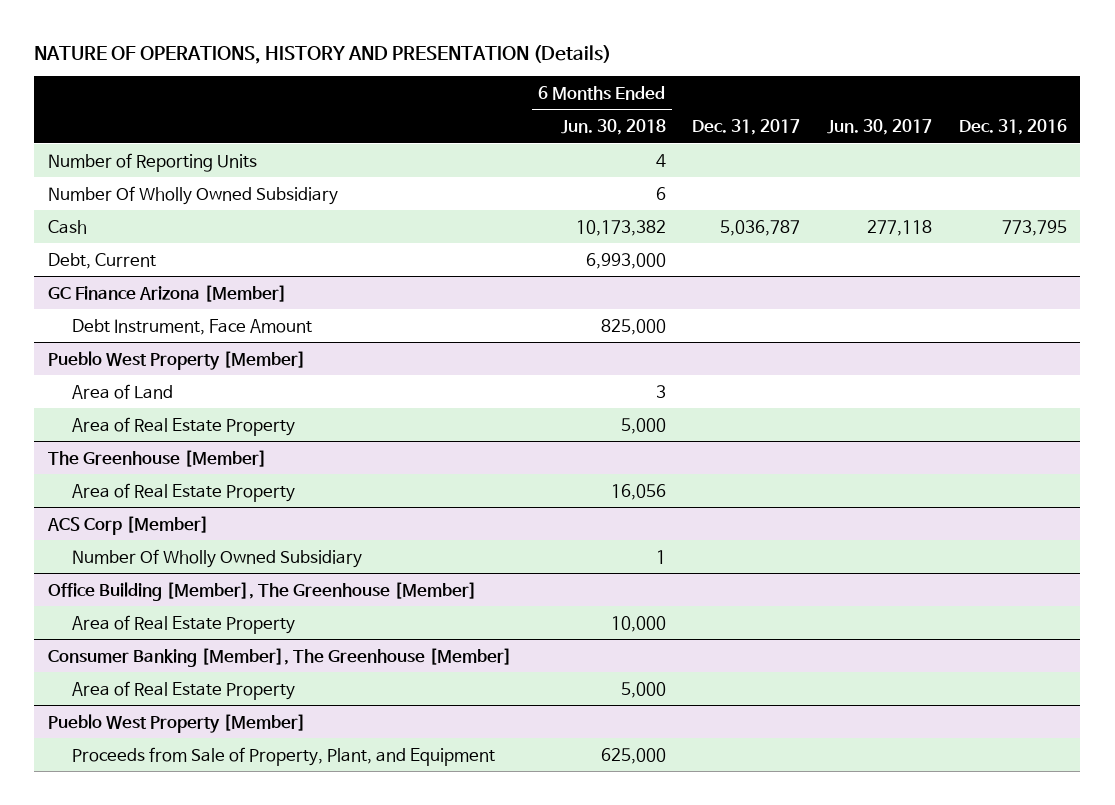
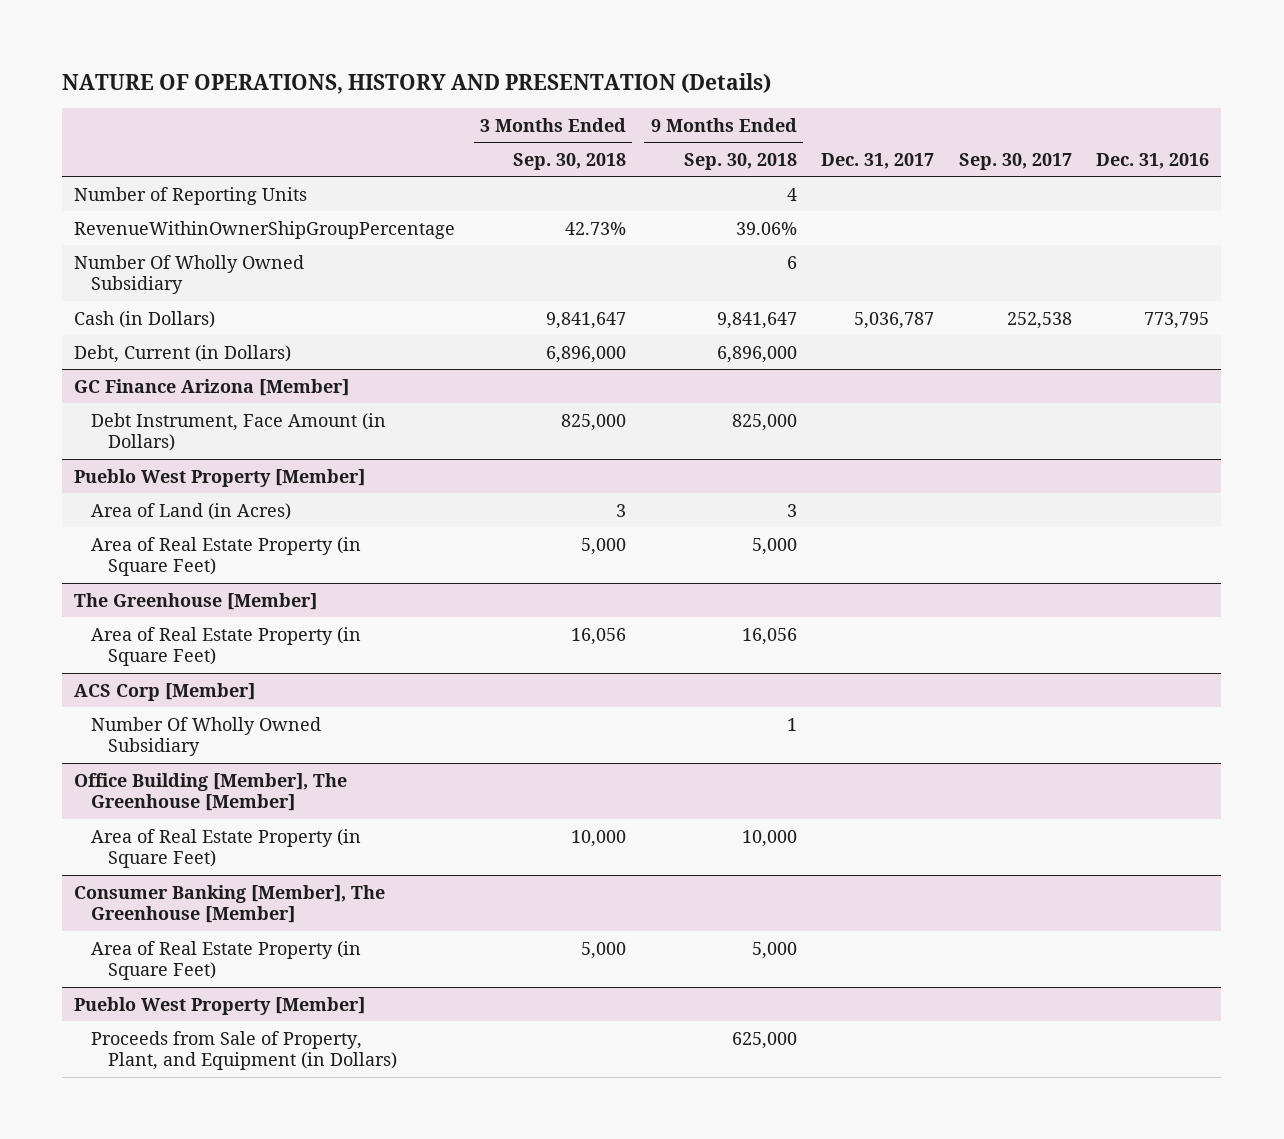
- | 6 Months Ended Jun. 30, 2018 | Dec. 31, 2017 | Jun. 30, 2017 | Dec. 31, 2016
+ | 3 Months Ended Sep. 30, 2018 | 9 Months Ended Sep. 30, 2018 | Dec. 31, 2017 | Sep. 30, 2017 | Dec. 31, 2016
+ RevenueWithinOwnerShipGroupPercentage | 42.73% | 39.06% | | |
- Cash | 10,173,382 | 5,036,787 | 277,118 | 773,795
- Debt, Current | 6,993,000 | | |
+ Cash (in Dollars) | 9,841,647 | 9,841,647 | 5,036,787 | 252,538 | 773,795
+ Debt, Current (in Dollars) | 6,896,000 | 6,896,000 | | |
@ GC Finance Arizona [Member]
- Debt Instrument, Face Amount | 825,000 | | |
+ Debt Instrument, Face Amount (in Dollars) | 825,000 | 825,000 | | |
@ Pueblo West Property [Member]
- Area of Land | 3 | | |
- Area of Real Estate Property | 5,000 | | |
+ Area of Land (in Acres) | 3 | 3 | | |
+ Area of Real Estate Property (in Square Feet) | 5,000 | 5,000 | | |
@ The Greenhouse [Member]
- Area of Real Estate Property | 16,056 | | |
+ Area of Real Estate Property (in Square Feet) | 16,056 | 16,056 | | |
@ Office Building [Member], The Greenhouse [Member]
- Area of Real Estate Property | 10,000 | | |
+ Area of Real Estate Property (in Square Feet) | 10,000 | 10,000 | | |
@ Consumer Banking [Member], The Greenhouse [Member]
- Area of Real Estate Property | 5,000 | | |
+ Area of Real Estate Property (in Square Feet) | 5,000 | 5,000 | | |
@ Pueblo West Property [Member]
- Proceeds from Sale of Property, Plant, and Equipment | 625,000 | | |
+ Proceeds from Sale of Property, Plant, and Equipment (in Dollars) | | 625,000 | | |

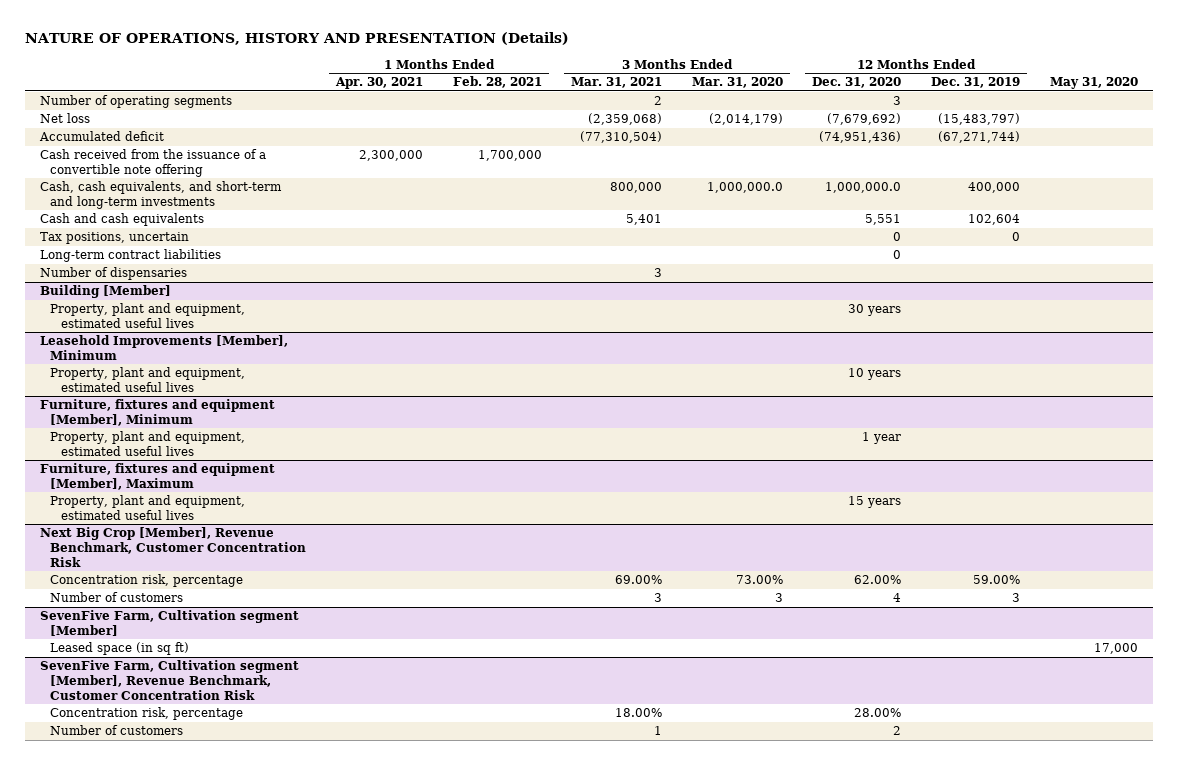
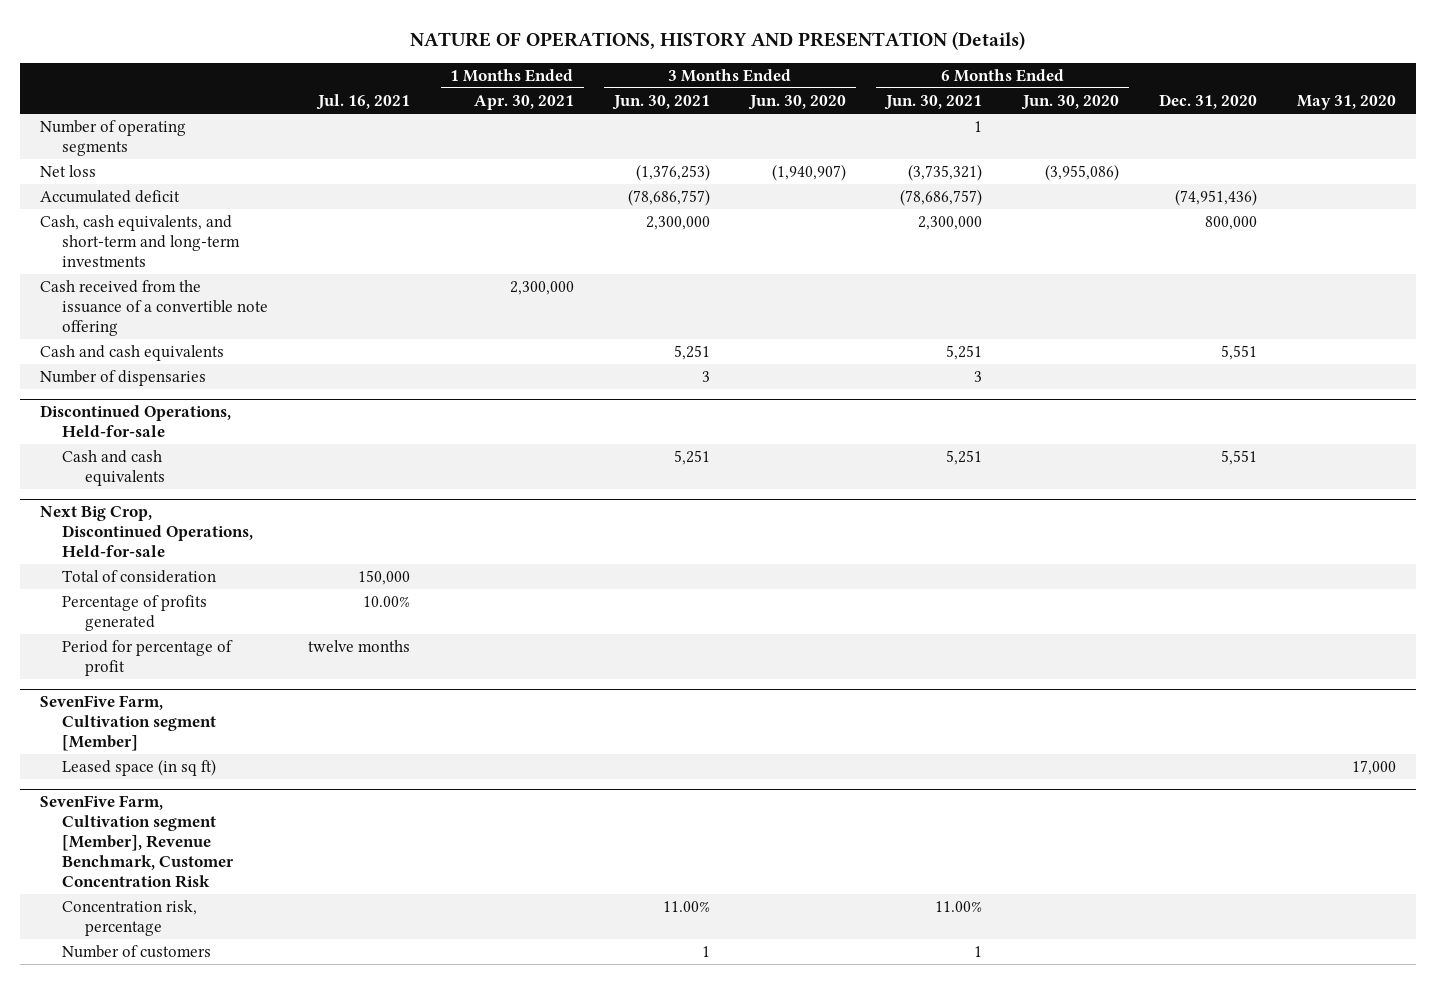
- | 1 Months Ended Apr. 30, 2021 | 1 Months Ended Feb. 28, 2021 | 3 Months Ended Mar. 31, 2021 | 3 Months Ended Mar. 31, 2020 | 12 Months Ended Dec. 31, 2020 | 12 Months Ended Dec. 31, 2019 | May 31, 2020
+ | Jul. 16, 2021 | 1 Months Ended Apr. 30, 2021 | 3 Months Ended Jun. 30, 2021 | 3 Months Ended Jun. 30, 2020 | 6 Months Ended Jun. 30, 2021 | 6 Months Ended Jun. 30, 2020 | Dec. 31, 2020 | May 31, 2020
moved down: Cash received from the issuance of a convertible note offering | | 2,300,000 | | | | | |
- Tax positions, uncertain | | | | | 0 | 0 |
- Long-term contract liabilities | | | | | 0 | |
- Building [Member]
- Property, plant and equipment, estimated useful lives | | | | | 30 years | |
- Leasehold Improvements [Member], Minimum
- Property, plant and equipment, estimated useful lives | | | | | 10 years | |
- Furniture, fixtures and equipment [Member], Minimum
- Property, plant and equipment, estimated useful lives | | | | | 1 year | |
- Furniture, fixtures and equipment [Member], Maximum
- Property, plant and equipment, estimated useful lives | | | | | 15 years | |
- Next Big Crop [Member], Revenue Benchmark, Customer Concentration Risk
- Concentration risk, percentage | | | 69.00% | 73.00% | 62.00% | 59.00% |
- Number of customers | | | 3 | 3 | 4 | 3 |
+ Discontinued Operations, Held-for-sale
+ Cash and cash equivalents | | | 5,251 | | 5,251 | | 5,551 |
+ Next Big Crop, Discontinued Operations, Held-for-sale
+ Total of consideration | 150,000 | | | | | | |
+ Percentage of profits generated | 10.00% | | | | | | |
+ Period for percentage of profit | twelve months | | | | | | |

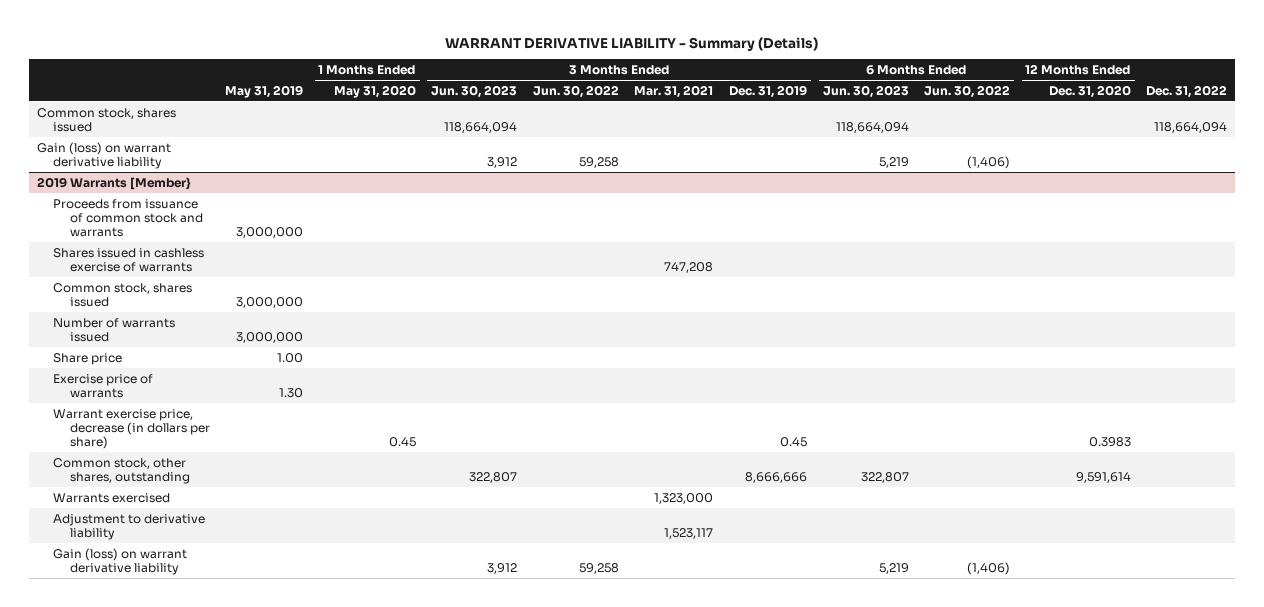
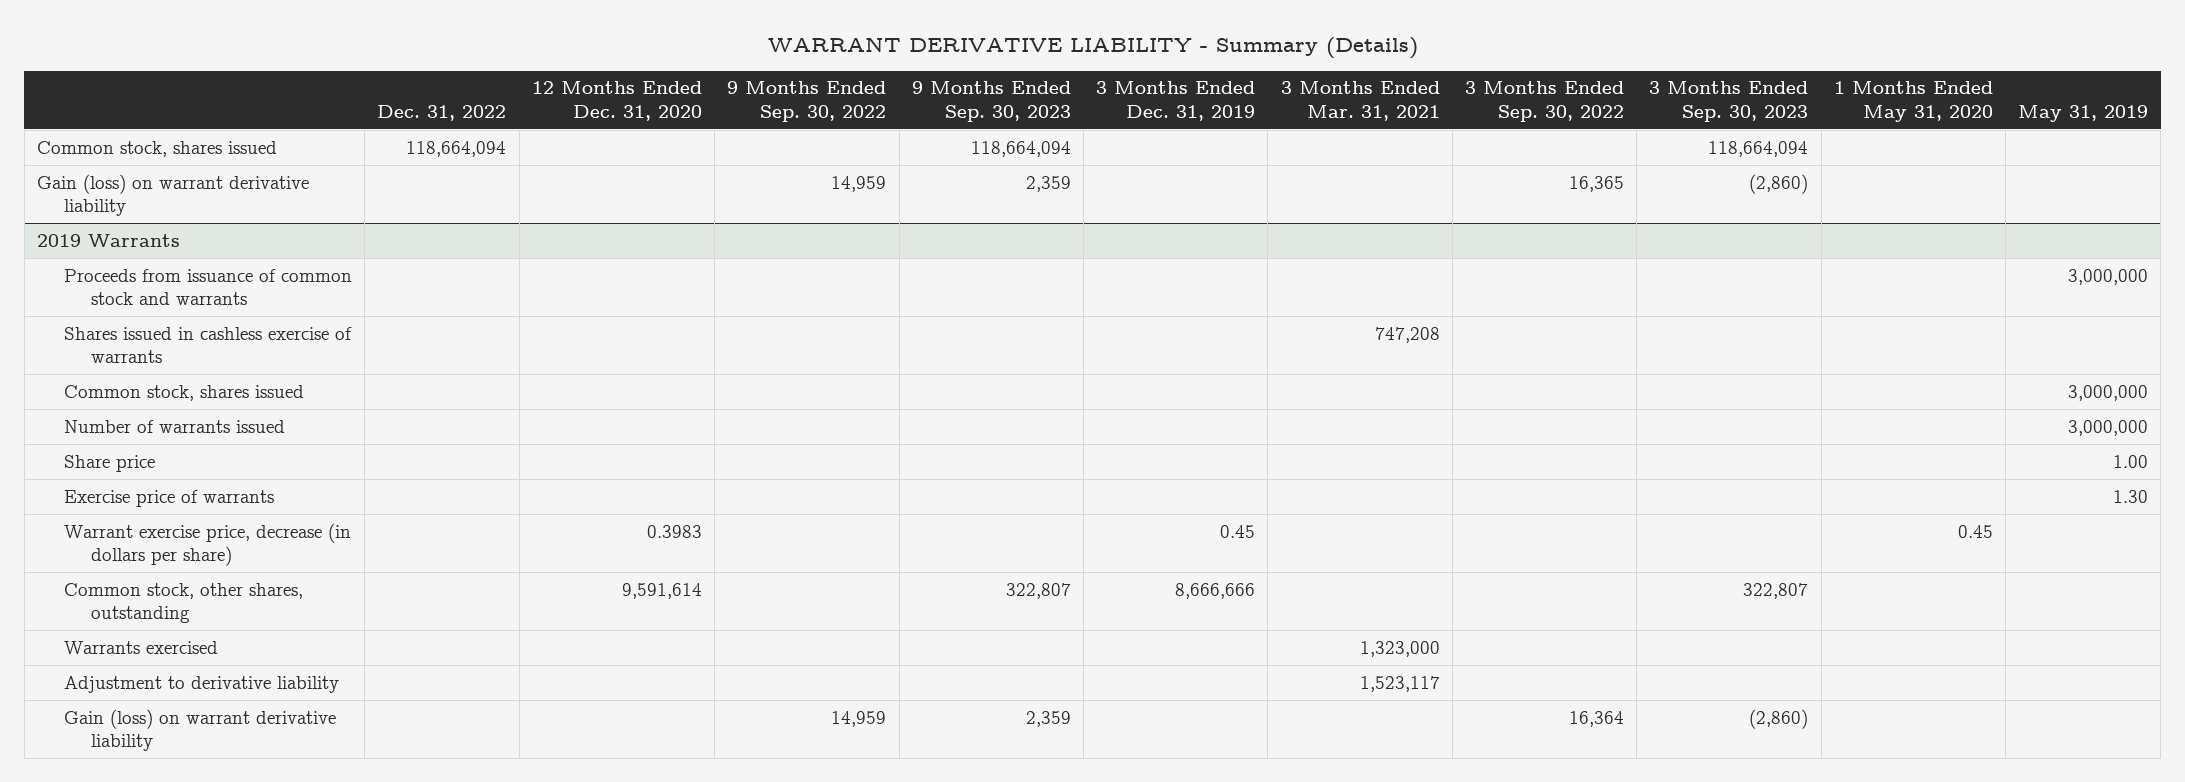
- | May 31, 2019 | 1 Months Ended May 31, 2020 | 3 Months Ended Jun. 30, 2023 | 3 Months Ended Jun. 30, 2022 | 3 Months Ended Mar. 31, 2021 | 3 Months Ended Dec. 31, 2019 | 6 Months Ended Jun. 30, 2023 | 6 Months Ended Jun. 30, 2022 | 12 Months Ended Dec. 31, 2020 | Dec. 31, 2022
+ | Dec. 31, 2022 | 12 Months Ended Dec. 31, 2020 | 9 Months Ended Sep. 30, 2022 | 9 Months Ended Sep. 30, 2023 | 3 Months Ended Dec. 31, 2019 | 3 Months Ended Mar. 31, 2021 | 3 Months Ended Sep. 30, 2022 | 3 Months Ended Sep. 30, 2023 | 1 Months Ended May 31, 2020 | May 31, 2019
- 2019 Warrants [Member}
+ 2019 Warrants

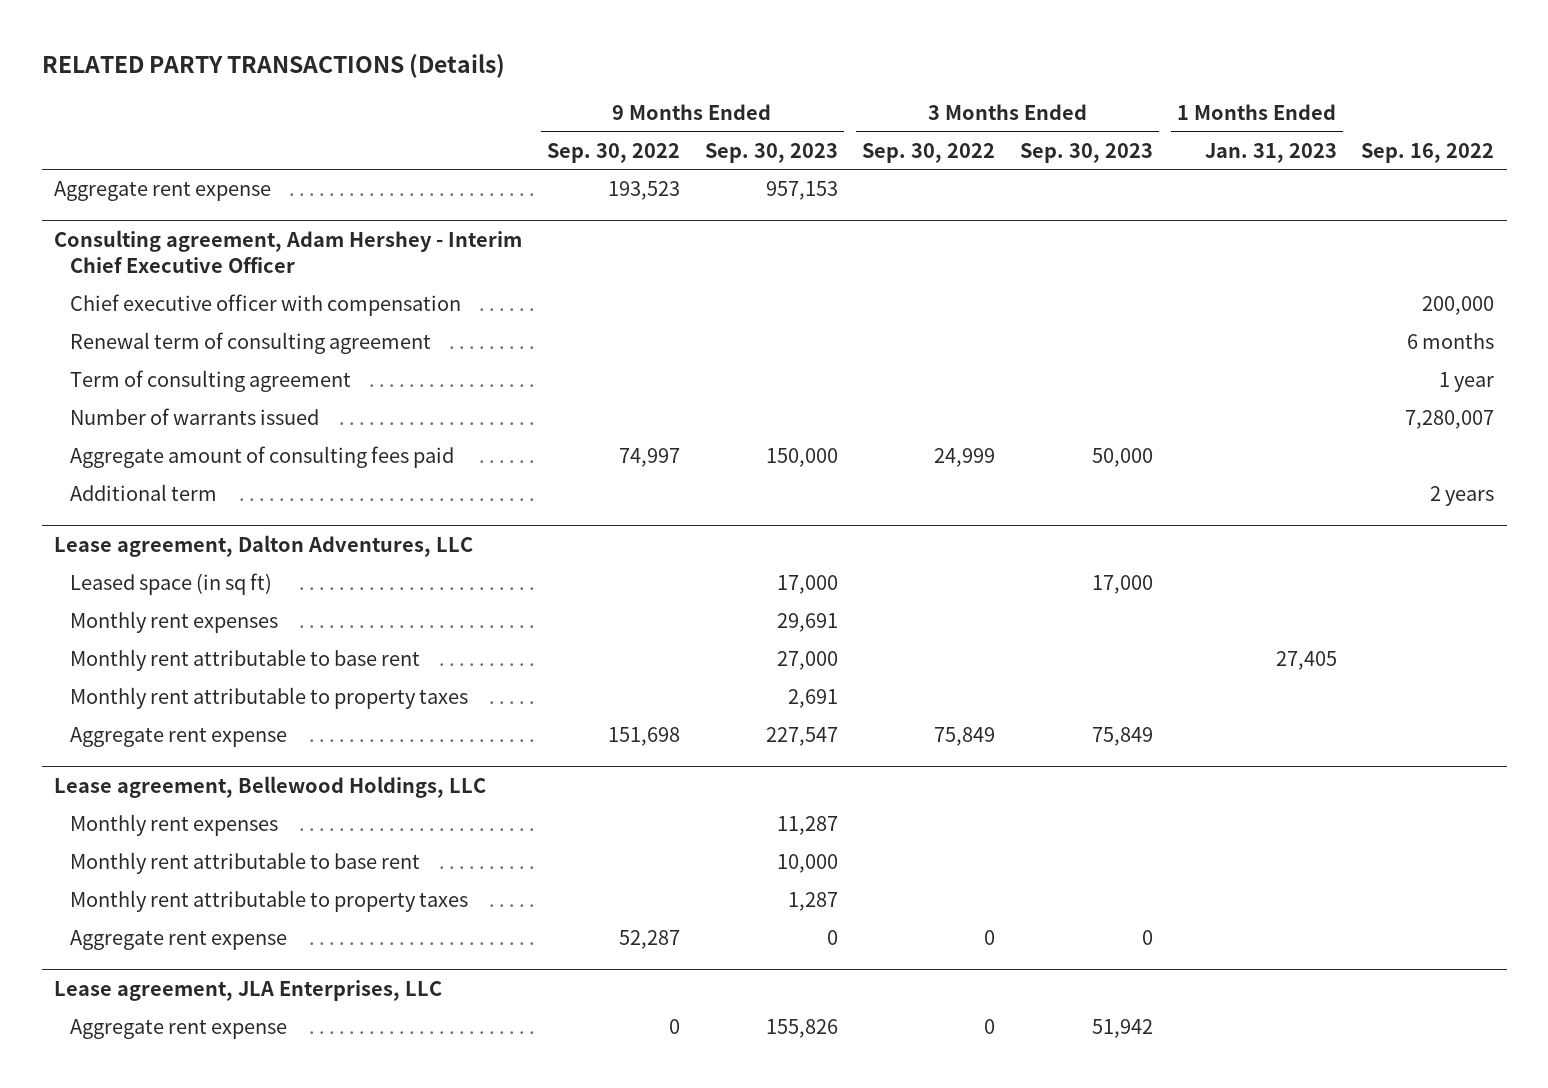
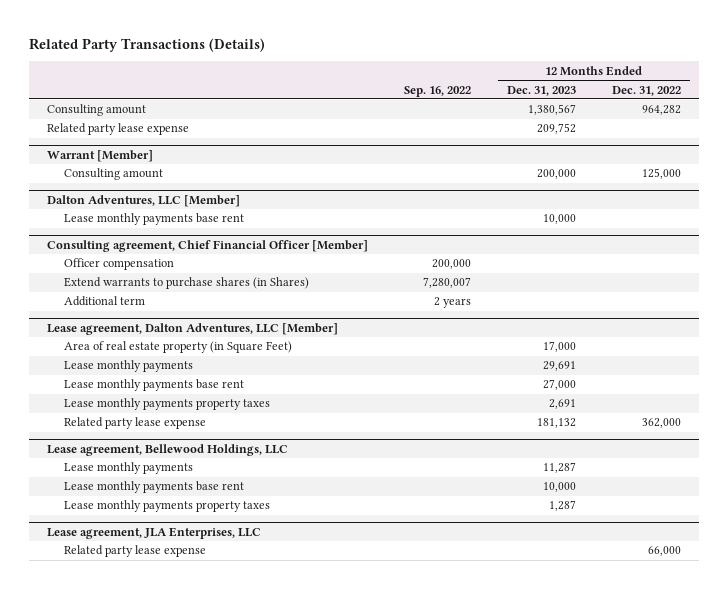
- RELATED PARTY TRANSACTIONS (Details)
+ Related Party Transactions (Details)
- | 9 Months Ended Sep. 30, 2022 | 9 Months Ended Sep. 30, 2023 | 3 Months Ended Sep. 30, 2022 | 3 Months Ended Sep. 30, 2023 | 1 Months Ended Jan. 31, 2023 | Sep. 16, 2022
+ | Sep. 16, 2022 | 12 Months Ended Dec. 31, 2023 | 12 Months Ended Dec. 31, 2022
- Aggregate rent expense | 193,523 | 957,153 | | | |
- Consulting agreement, Adam Hershey - Interim Chief Executive Officer
- Chief executive officer with compensation | | | | | | 200,000
- Renewal term of consulting agreement | | | | | | 6 months
- Term of consulting agreement | | | | | | 1 year
- Number of warrants issued | | | | | | 7,280,007
- Aggregate amount of consulting fees paid | 74,997 | 150,000 | 24,999 | 50,000 | |
+ Consulting amount | | 1,380,567 | 964,282
+ Related party lease expense | | 209,752 |
+ Warrant [Member]
+ Consulting amount | | 200,000 | 125,000
+ Dalton Adventures, LLC [Member]
+ Lease monthly payments base rent | | 10,000 |
+ Consulting agreement, Chief Financial Officer [Member]
+ Officer compensation | 200,000 | |
+ Extend warrants to purchase shares (in Shares) | 7,280,007 | |
- Lease agreement, Dalton Adventures, LLC
- Leased space (in sq ft) | | 17,000 | | 17,000 | |
- Monthly rent expenses | | 29,691 | | | |
- Monthly rent attributable to base rent | | 27,000 | | | 27,405 |
- Monthly rent attributable to property taxes | | 2,691 | | | |
- Aggregate rent expense | 151,698 | 227,547 | 75,849 | 75,849 | |
+ Lease agreement, Dalton Adventures, LLC [Member]
+ Area of real estate property (in Square Feet) | | 17,000 |
+ Lease monthly payments | | 29,691 |
+ Lease monthly payments base rent | | 27,000 |
+ Lease monthly payments property taxes | | 2,691 |
+ Related party lease expense | | 181,132 | 362,000
@ Lease agreement, Bellewood Holdings, LLC
- Monthly rent expenses | | 11,287 | | | |
- Monthly rent attributable to base rent | | 10,000 | | | |
- Monthly rent attributable to property taxes | | 1,287 | | | |
- Aggregate rent expense | 52,287 | 0 | 0 | 0 | |
+ Lease monthly payments | | 11,287 |
+ Lease monthly payments base rent | | 10,000 |
+ Lease monthly payments property taxes | | 1,287 |
@ Lease agreement, JLA Enterprises, LLC
- Aggregate rent expense | 0 | 155,826 | 0 | 51,942 | |
+ Related party lease expense | | | 66,000

